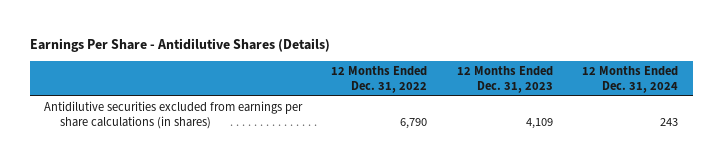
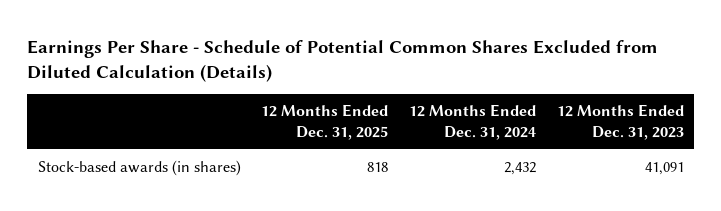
- Earnings Per Share - Antidilutive Shares (Details)
+ Earnings Per Share - Schedule of Potential Common Shares Excluded from Diluted Calculation (Details)
- | 12 Months Ended Dec. 31, 2022 | 12 Months Ended Dec. 31, 2023 | 12 Months Ended Dec. 31, 2024
+ | 12 Months Ended Dec. 31, 2025 | 12 Months Ended Dec. 31, 2024 | 12 Months Ended Dec. 31, 2023
- Antidilutive securities excluded from earnings per share calculations (in shares) | 6,790 | 4,109 | 243
+ Stock-based awards (in shares) | 818 | 2,432 | 41,091

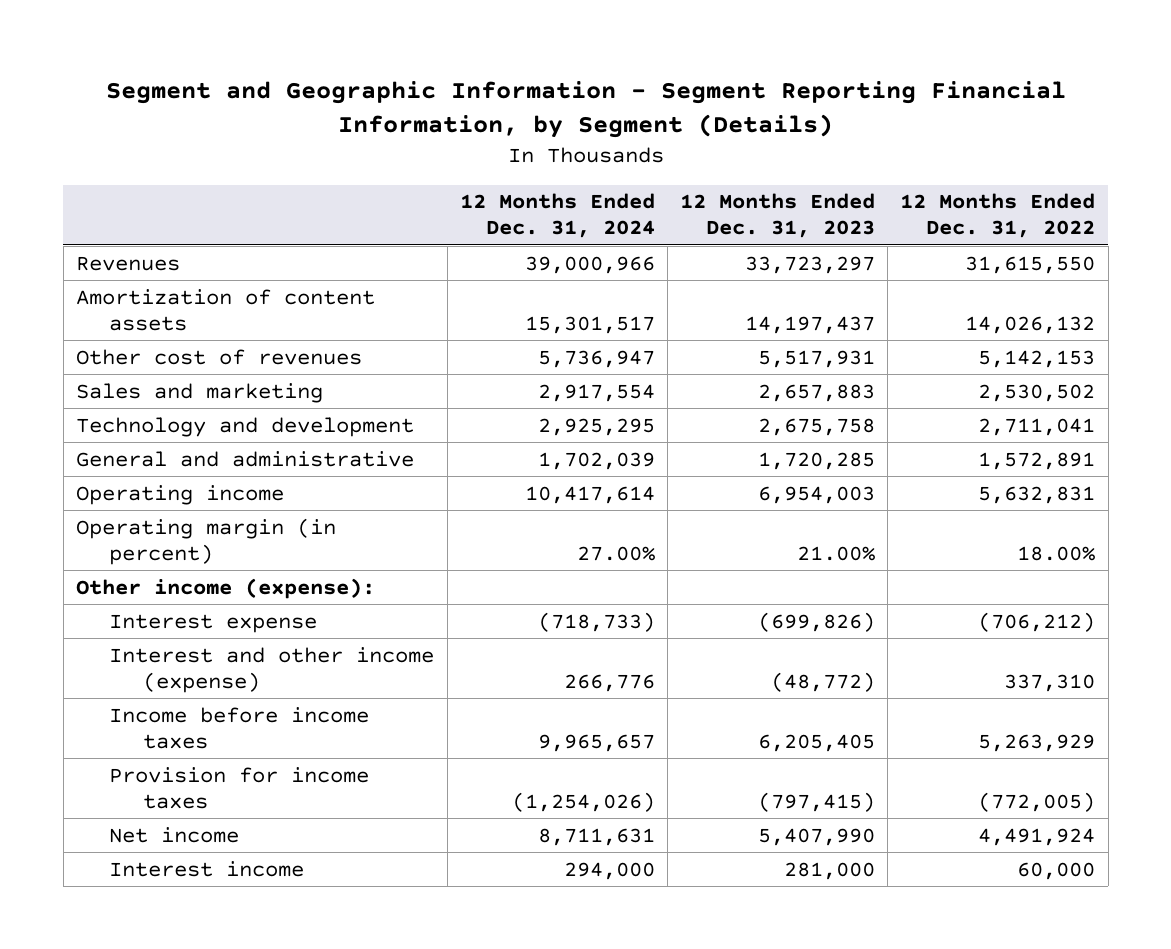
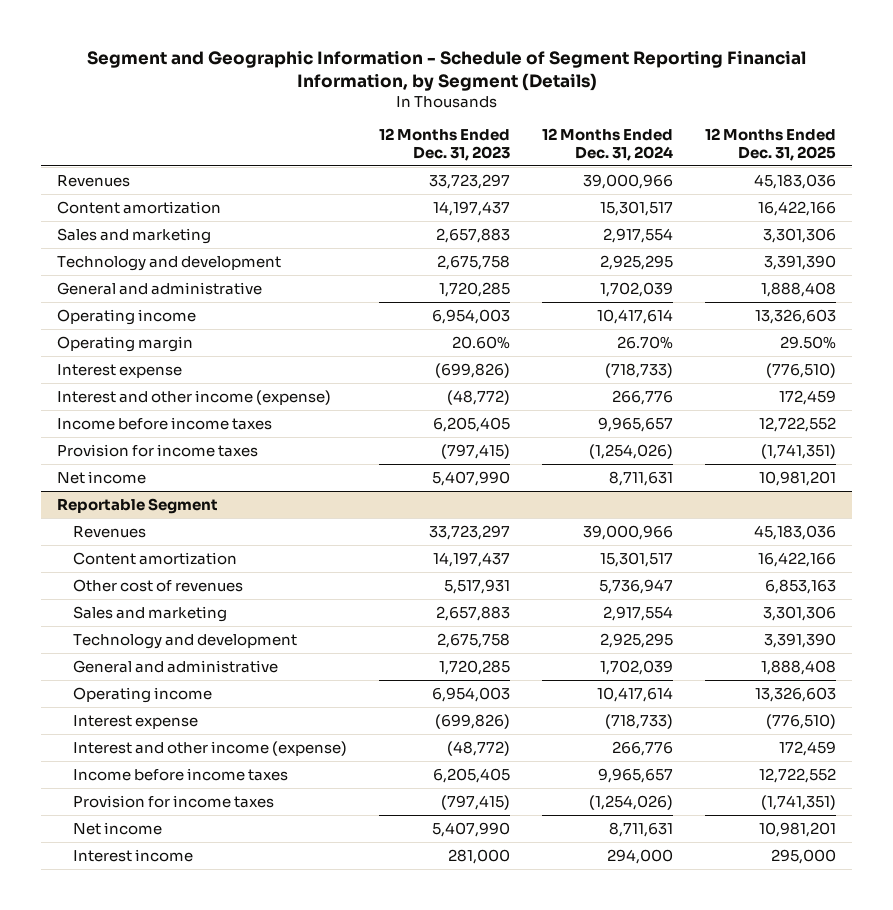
- Segment and Geographic Information - Segment Reporting Financial Information, by Segment (Details)
+ Segment and Geographic Information - Schedule of Segment Reporting Financial Information, by Segment (Details)
- | 12 Months Ended Dec. 31, 2024 | 12 Months Ended Dec. 31, 2023 | 12 Months Ended Dec. 31, 2022
+ | 12 Months Ended Dec. 31, 2023 | 12 Months Ended Dec. 31, 2024 | 12 Months Ended Dec. 31, 2025
- Amortization of content assets | 15,301,517 | 14,197,437 | 14,026,132
+ Content amortization | 14,197,437 | 15,301,517 | 16,422,166
+ Sales and marketing | 2,657,883 | 2,917,554 | 3,301,306
+ Technology and development | 2,675,758 | 2,925,295 | 3,391,390
+ General and administrative | 1,720,285 | 1,702,039 | 1,888,408
+ Operating income | 6,954,003 | 10,417,614 | 13,326,603
+ Operating margin | 20.60% | 26.70% | 29.50%
+ Interest expense | (699,826) | (718,733) | (776,510)
+ Interest and other income (expense) | (48,772) | 266,776 | 172,459
+ Income before income taxes | 6,205,405 | 9,965,657 | 12,722,552
+ Provision for income taxes | (797,415) | (1,254,026) | (1,741,351)
+ Net income | 5,407,990 | 8,711,631 | 10,981,201
+ Reportable Segment
+ Revenues | 33,723,297 | 39,000,966 | 45,183,036
+ Content amortization | 14,197,437 | 15,301,517 | 16,422,166
- Operating margin (in percent) | 27.00% | 21.00% | 18.00%
- Other income (expense):

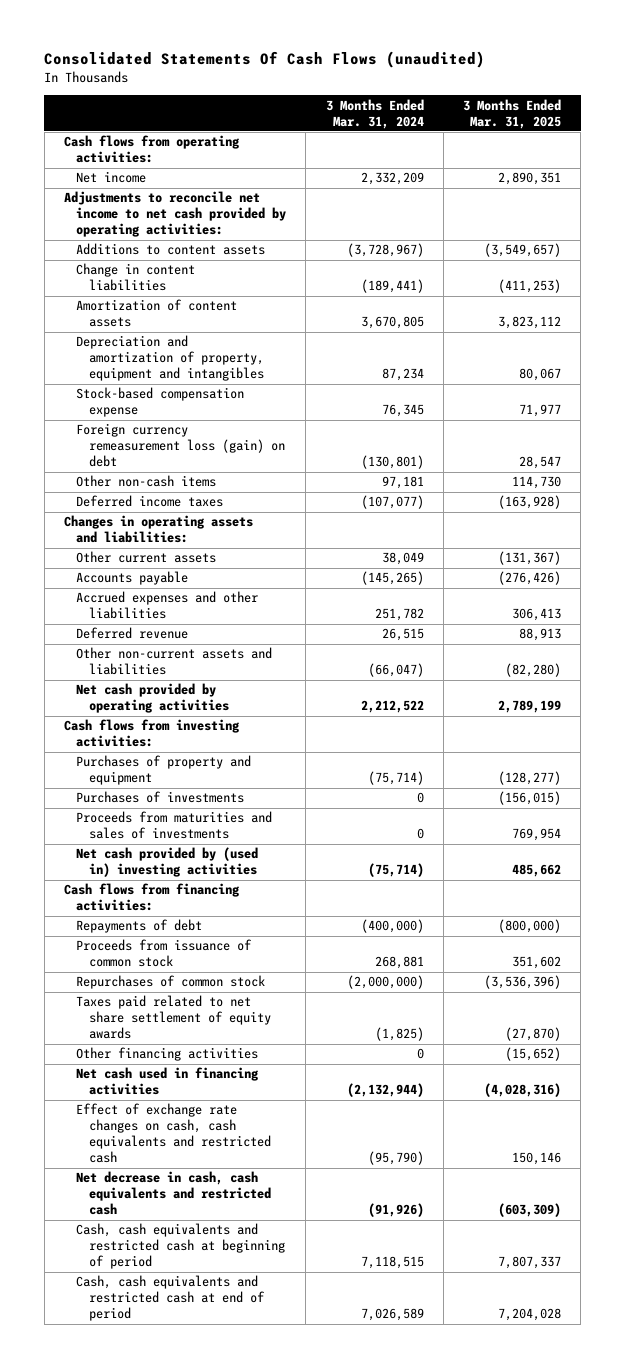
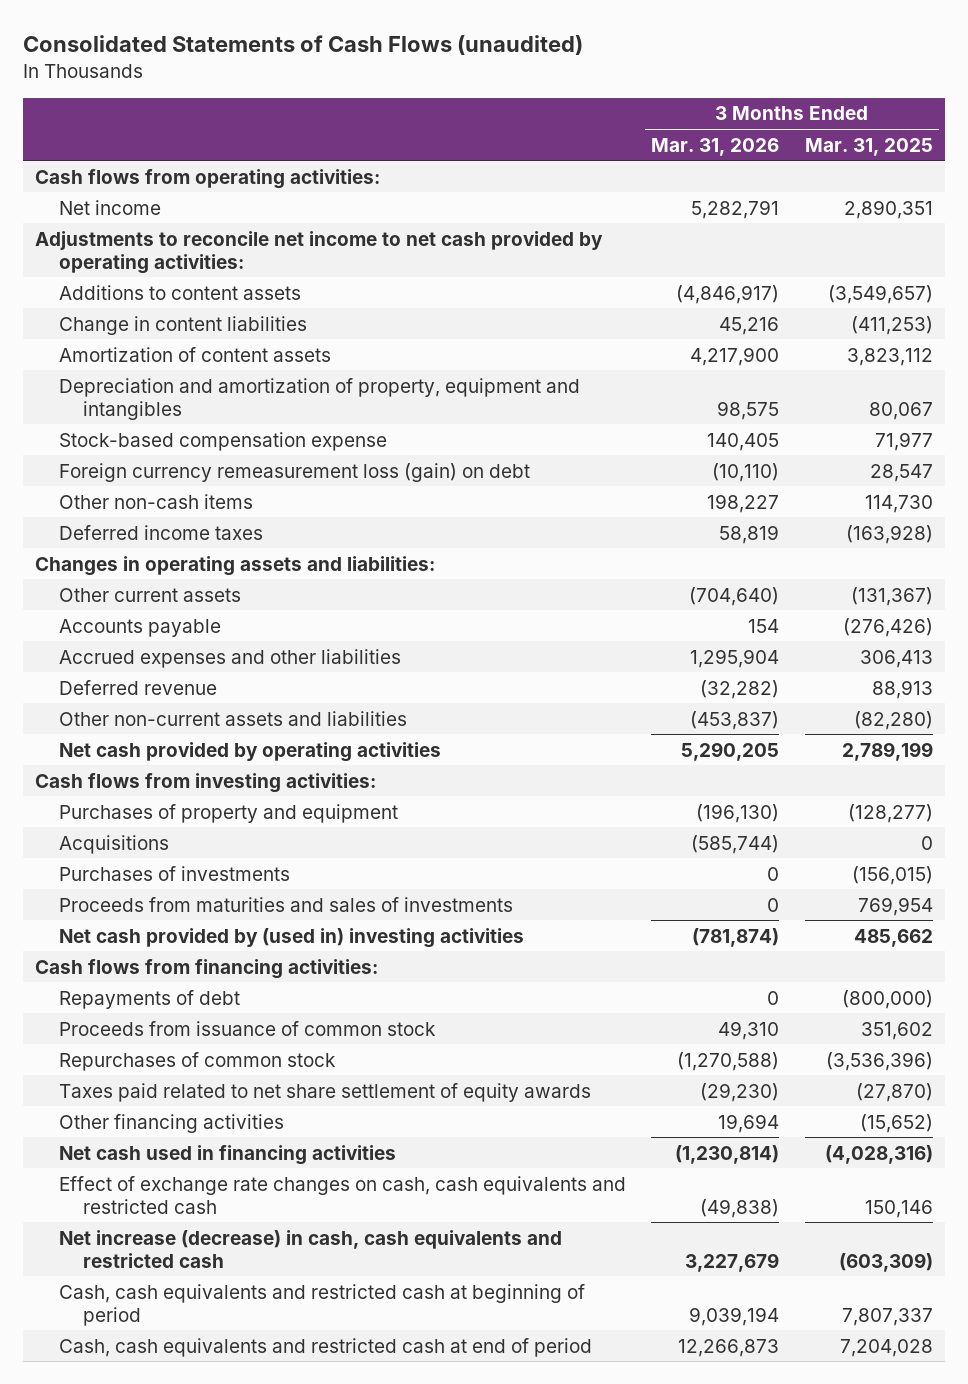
- Consolidated Statements Of Cash Flows (unaudited)
+ Consolidated Statements of Cash Flows (unaudited)
- | 3 Months Ended Mar. 31, 2024 | 3 Months Ended Mar. 31, 2025
+ | 3 Months Ended Mar. 31, 2026 | 3 Months Ended Mar. 31, 2025
+ Acquisitions | (585,744) | 0
- Net decrease in cash, cash equivalents and restricted cash | (91,926) | (603,309)
+ Net increase (decrease) in cash, cash equivalents and restricted cash | 3,227,679 | (603,309)

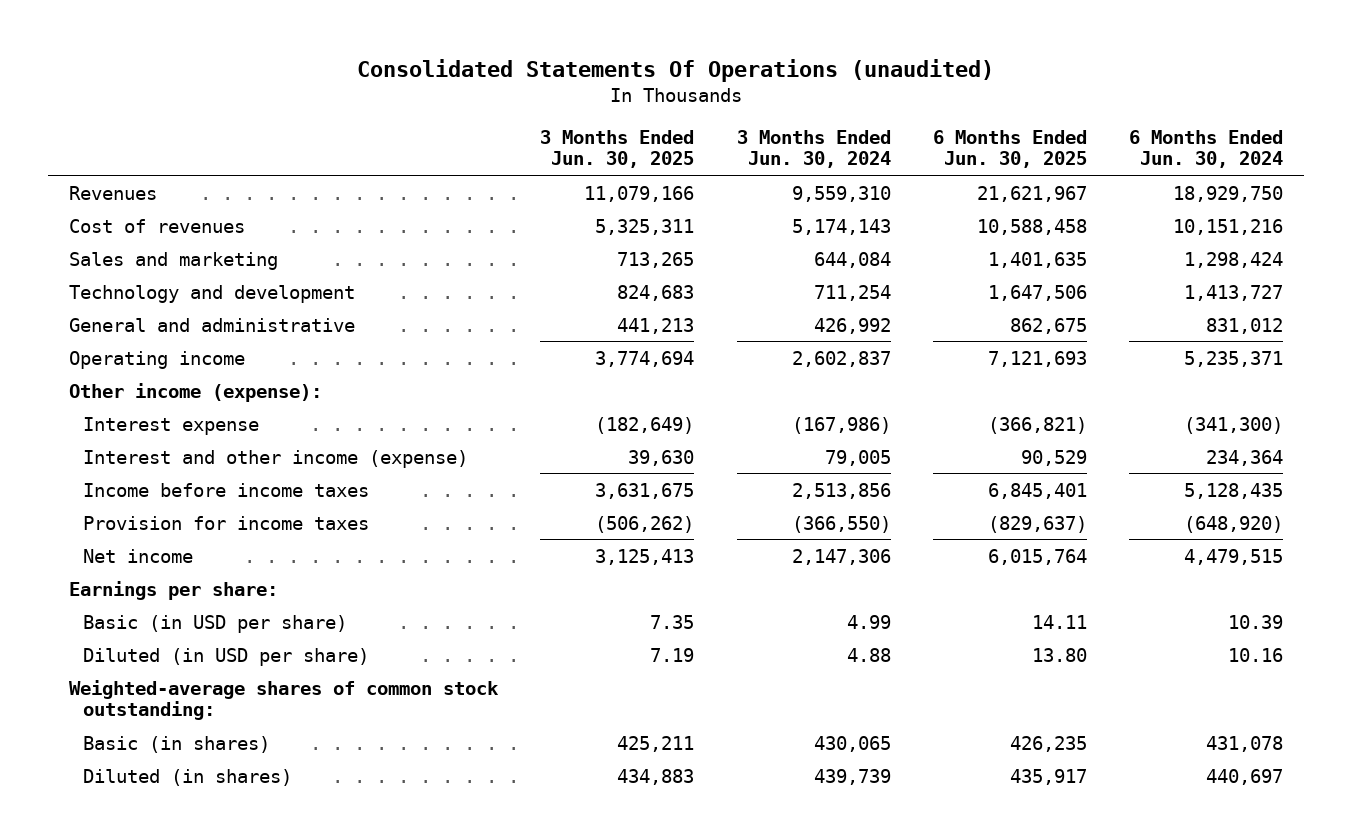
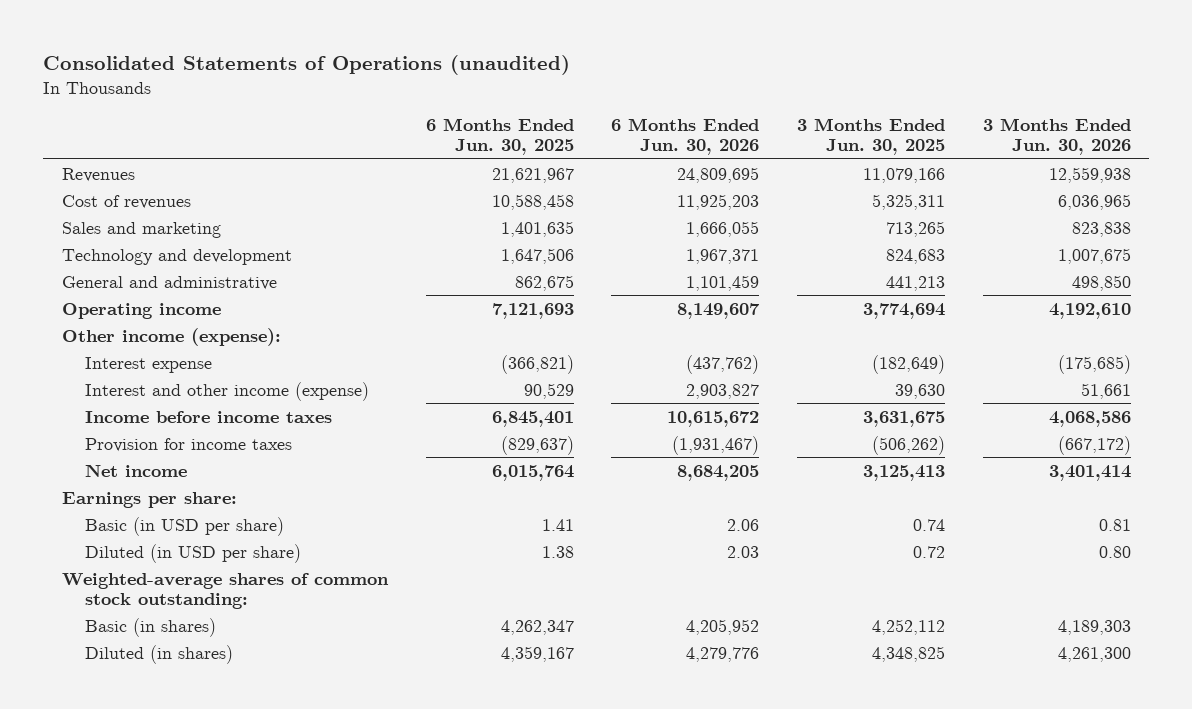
- Consolidated Statements Of Operations (unaudited)
+ Consolidated Statements of Operations (unaudited)
- | 3 Months Ended Jun. 30, 2025 | 3 Months Ended Jun. 30, 2024 | 6 Months Ended Jun. 30, 2025 | 6 Months Ended Jun. 30, 2024
+ | 6 Months Ended Jun. 30, 2025 | 6 Months Ended Jun. 30, 2026 | 3 Months Ended Jun. 30, 2025 | 3 Months Ended Jun. 30, 2026
- Basic (in USD per share) | 7.35 | 4.99 | 14.11 | 10.39
- Diluted (in USD per share) | 7.19 | 4.88 | 13.80 | 10.16
+ Basic (in USD per share) | 1.41 | 2.06 | 0.74 | 0.81
+ Diluted (in USD per share) | 1.38 | 2.03 | 0.72 | 0.80
- Basic (in shares) | 425,211 | 430,065 | 426,235 | 431,078
- Diluted (in shares) | 434,883 | 439,739 | 435,917 | 440,697
+ Basic (in shares) | 4,262,347 | 4,205,952 | 4,252,112 | 4,189,303
+ Diluted (in shares) | 4,359,167 | 4,279,776 | 4,348,825 | 4,261,300

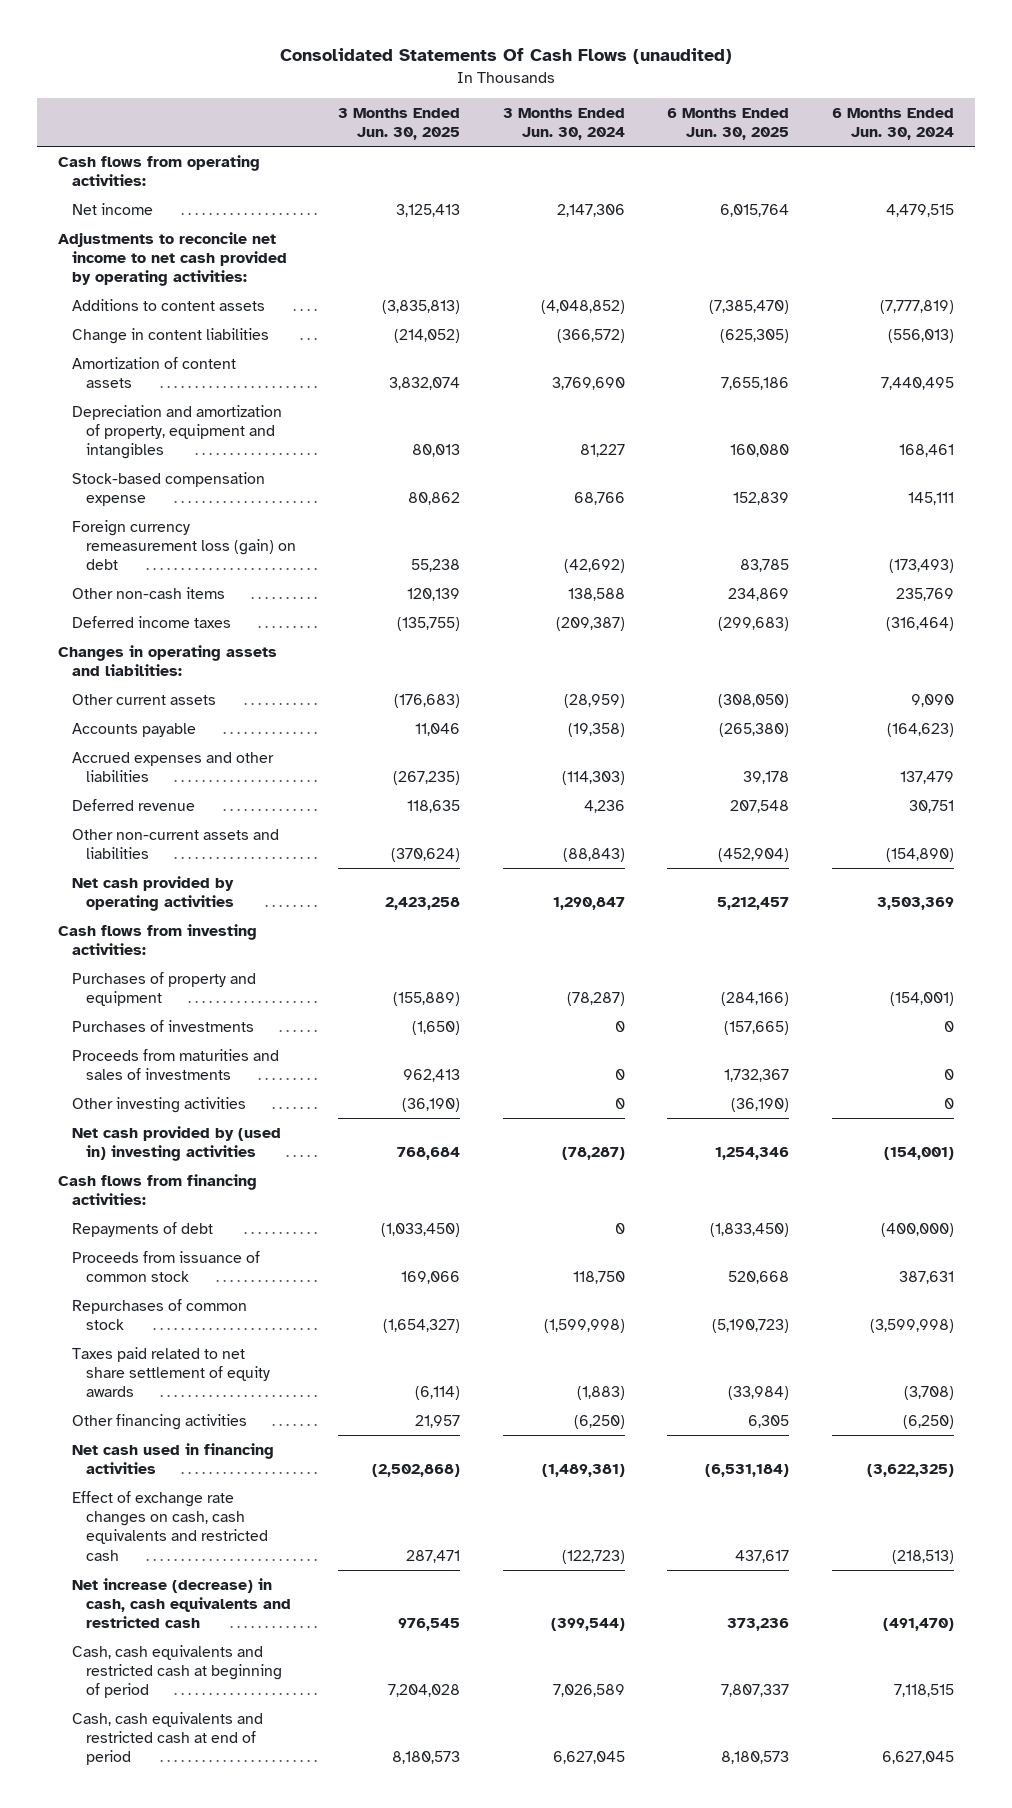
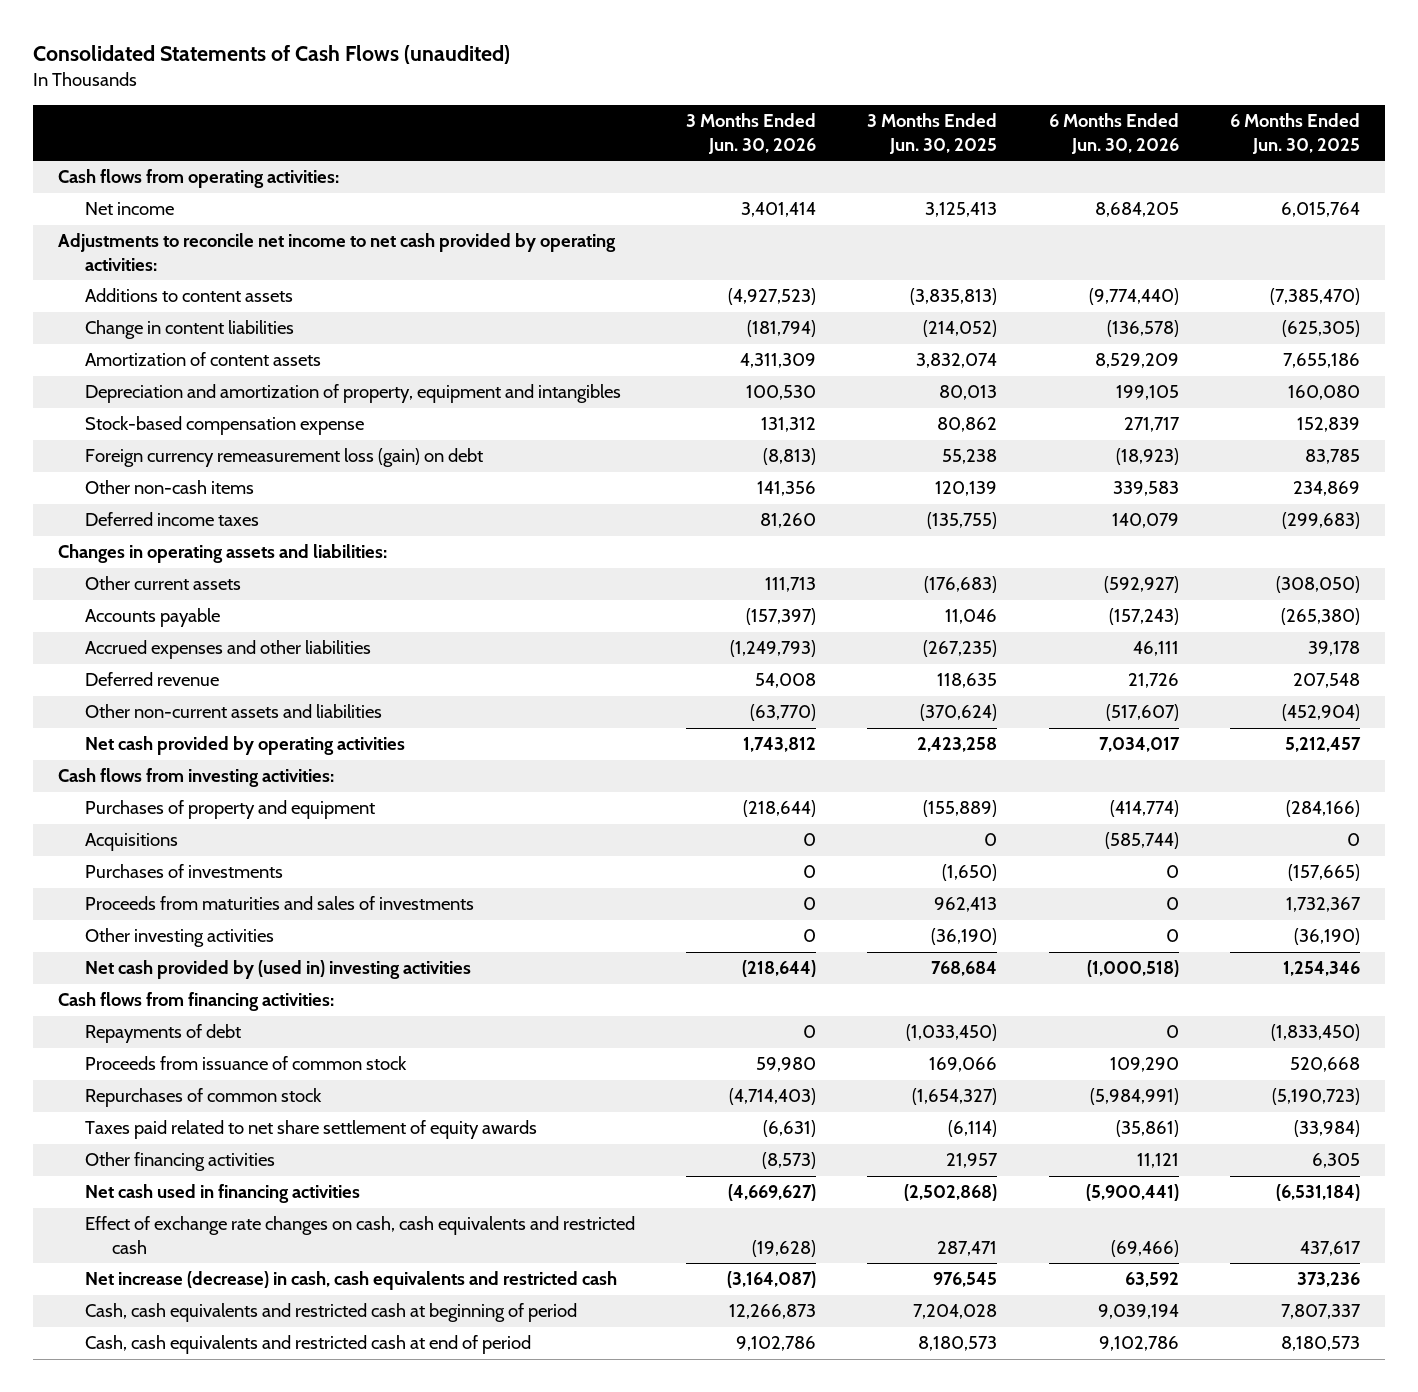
- Consolidated Statements Of Cash Flows (unaudited)
+ Consolidated Statements of Cash Flows (unaudited)
- | 3 Months Ended Jun. 30, 2025 | 3 Months Ended Jun. 30, 2024 | 6 Months Ended Jun. 30, 2025 | 6 Months Ended Jun. 30, 2024
+ | 3 Months Ended Jun. 30, 2026 | 3 Months Ended Jun. 30, 2025 | 6 Months Ended Jun. 30, 2026 | 6 Months Ended Jun. 30, 2025
+ Acquisitions | 0 | 0 | (585,744) | 0

